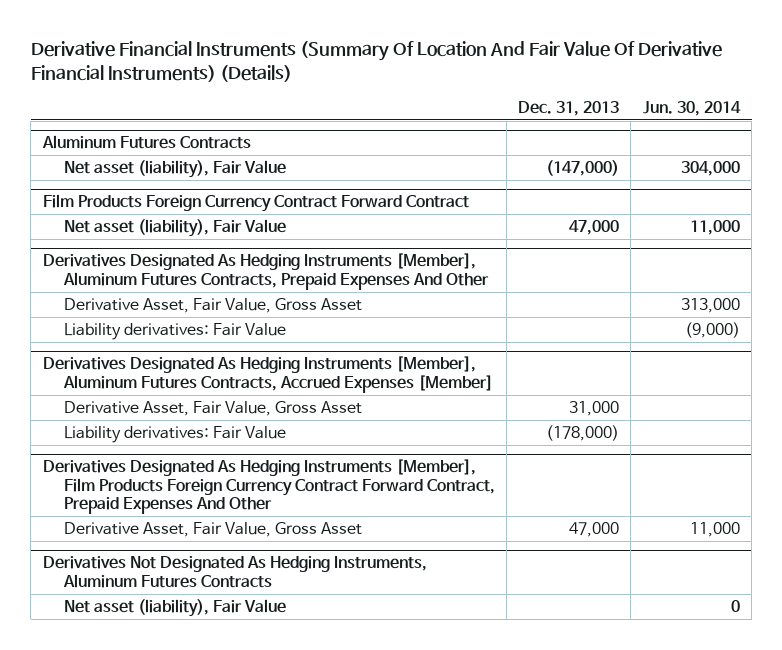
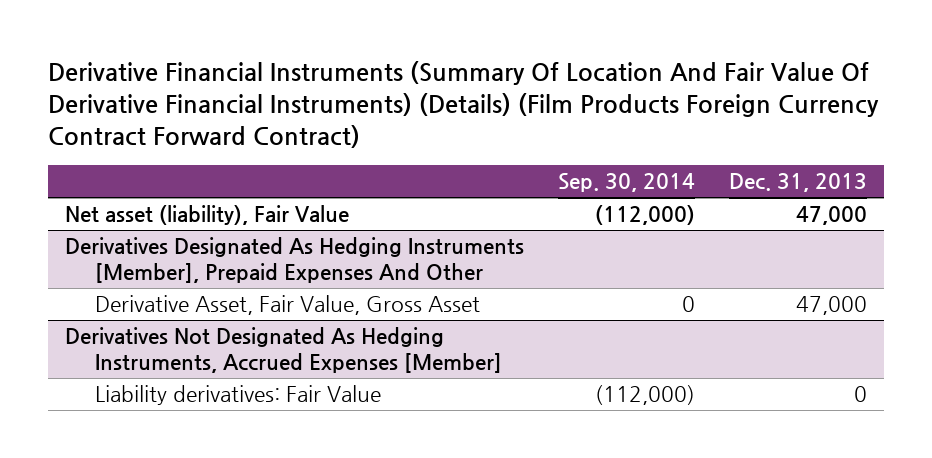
- Derivative Financial Instruments (Summary Of Location And Fair Value Of Derivative Financial Instruments) (Details)
+ Derivative Financial Instruments (Summary Of Location And Fair Value Of Derivative Financial Instruments) (Details) (Film Products Foreign Currency Contract Forward Contract)
- | Dec. 31, 2013 | Jun. 30, 2014
+ | Sep. 30, 2014 | Dec. 31, 2013
- Aluminum Futures Contracts
- Net asset (liability), Fair Value | (147,000) | 304,000
- Film Products Foreign Currency Contract Forward Contract
- Derivatives Designated As Hedging Instruments [Member], Aluminum Futures Contracts, Prepaid Expenses And Other
- Derivative Asset, Fair Value, Gross Asset | | 313,000
- Liability derivatives: Fair Value | | (9,000)
- Derivatives Designated As Hedging Instruments [Member], Aluminum Futures Contracts, Accrued Expenses [Member]
- Derivative Asset, Fair Value, Gross Asset | 31,000 |
- Liability derivatives: Fair Value | (178,000) |
- Derivatives Designated As Hedging Instruments [Member], Film Products Foreign Currency Contract Forward Contract, Prepaid Expenses And Other
+ Derivatives Designated As Hedging Instruments [Member], Prepaid Expenses And Other
- Derivatives Not Designated As Hedging Instruments, Aluminum Futures Contracts
- Net asset (liability), Fair Value | | 0
+ Derivatives Not Designated As Hedging Instruments, Accrued Expenses [Member]
+ Liability derivatives: Fair Value | (112,000) | 0

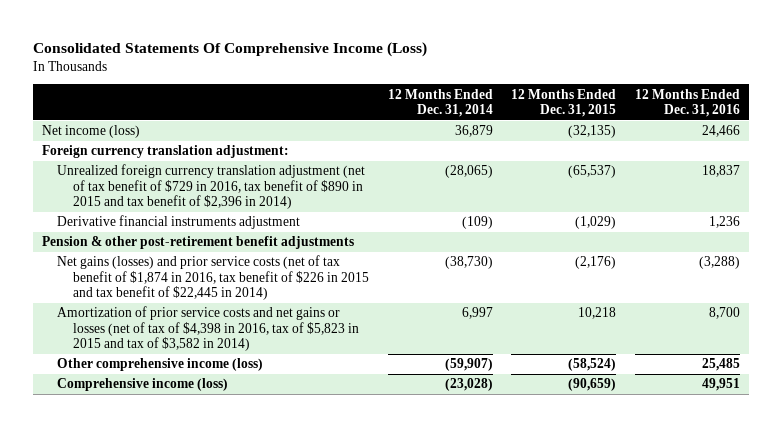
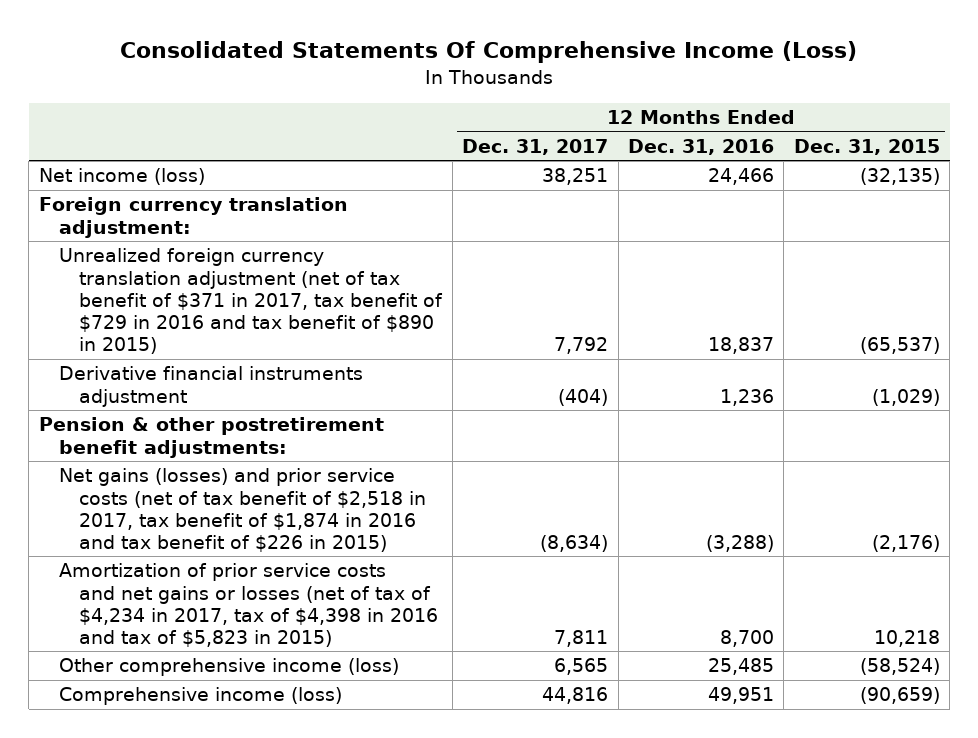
- | 12 Months Ended Dec. 31, 2014 | 12 Months Ended Dec. 31, 2015 | 12 Months Ended Dec. 31, 2016
+ | 12 Months Ended Dec. 31, 2017 | 12 Months Ended Dec. 31, 2016 | 12 Months Ended Dec. 31, 2015
- Unrealized foreign currency translation adjustment (net of tax benefit of $729 in 2016, tax benefit of $890 in 2015 and tax benefit of $2,396 in 2014) | (28,065) | (65,537) | 18,837
+ Unrealized foreign currency translation adjustment (net of tax benefit of $371 in 2017, tax benefit of $729 in 2016 and tax benefit of $890 in 2015) | 7,792 | 18,837 | (65,537)
- Pension & other post-retirement benefit adjustments
- Net gains (losses) and prior service costs (net of tax benefit of $1,874 in 2016, tax benefit of $226 in 2015 and tax benefit of $22,445 in 2014) | (38,730) | (2,176) | (3,288)
- Amortization of prior service costs and net gains or losses (net of tax of $4,398 in 2016, tax of $5,823 in 2015 and tax of $3,582 in 2014) | 6,997 | 10,218 | 8,700
+ Pension & other postretirement benefit adjustments:
+ Net gains (losses) and prior service costs (net of tax benefit of $2,518 in 2017, tax benefit of $1,874 in 2016 and tax benefit of $226 in 2015) | (8,634) | (3,288) | (2,176)
+ Amortization of prior service costs and net gains or losses (net of tax of $4,234 in 2017, tax of $4,398 in 2016 and tax of $5,823 in 2015) | 7,811 | 8,700 | 10,218

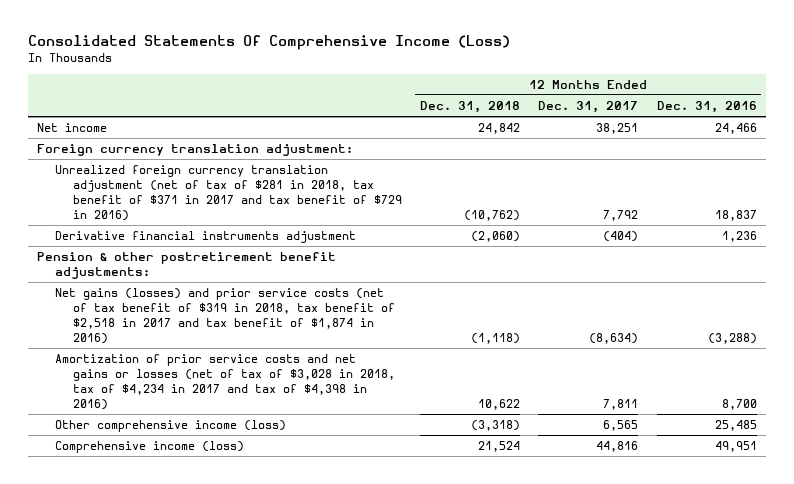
- | 12 Months Ended Dec. 31, 2017 | 12 Months Ended Dec. 31, 2016 | 12 Months Ended Dec. 31, 2015
+ | 12 Months Ended Dec. 31, 2018 | 12 Months Ended Dec. 31, 2017 | 12 Months Ended Dec. 31, 2016
- Net income (loss) | 38,251 | 24,466 | (32,135)
+ Net income | 24,842 | 38,251 | 24,466
- Unrealized foreign currency translation adjustment (net of tax benefit of $371 in 2017, tax benefit of $729 in 2016 and tax benefit of $890 in 2015) | 7,792 | 18,837 | (65,537)
+ Unrealized foreign currency translation adjustment (net of tax of $281 in 2018, tax benefit of $371 in 2017 and tax benefit of $729 in 2016) | (10,762) | 7,792 | 18,837
- Net gains (losses) and prior service costs (net of tax benefit of $2,518 in 2017, tax benefit of $1,874 in 2016 and tax benefit of $226 in 2015) | (8,634) | (3,288) | (2,176)
- Amortization of prior service costs and net gains or losses (net of tax of $4,234 in 2017, tax of $4,398 in 2016 and tax of $5,823 in 2015) | 7,811 | 8,700 | 10,218
+ Net gains (losses) and prior service costs (net of tax benefit of $319 in 2018, tax benefit of $2,518 in 2017 and tax benefit of $1,874 in 2016) | (1,118) | (8,634) | (3,288)
+ Amortization of prior service costs and net gains or losses (net of tax of $3,028 in 2018, tax of $4,234 in 2017 and tax of $4,398 in 2016) | 10,622 | 7,811 | 8,700

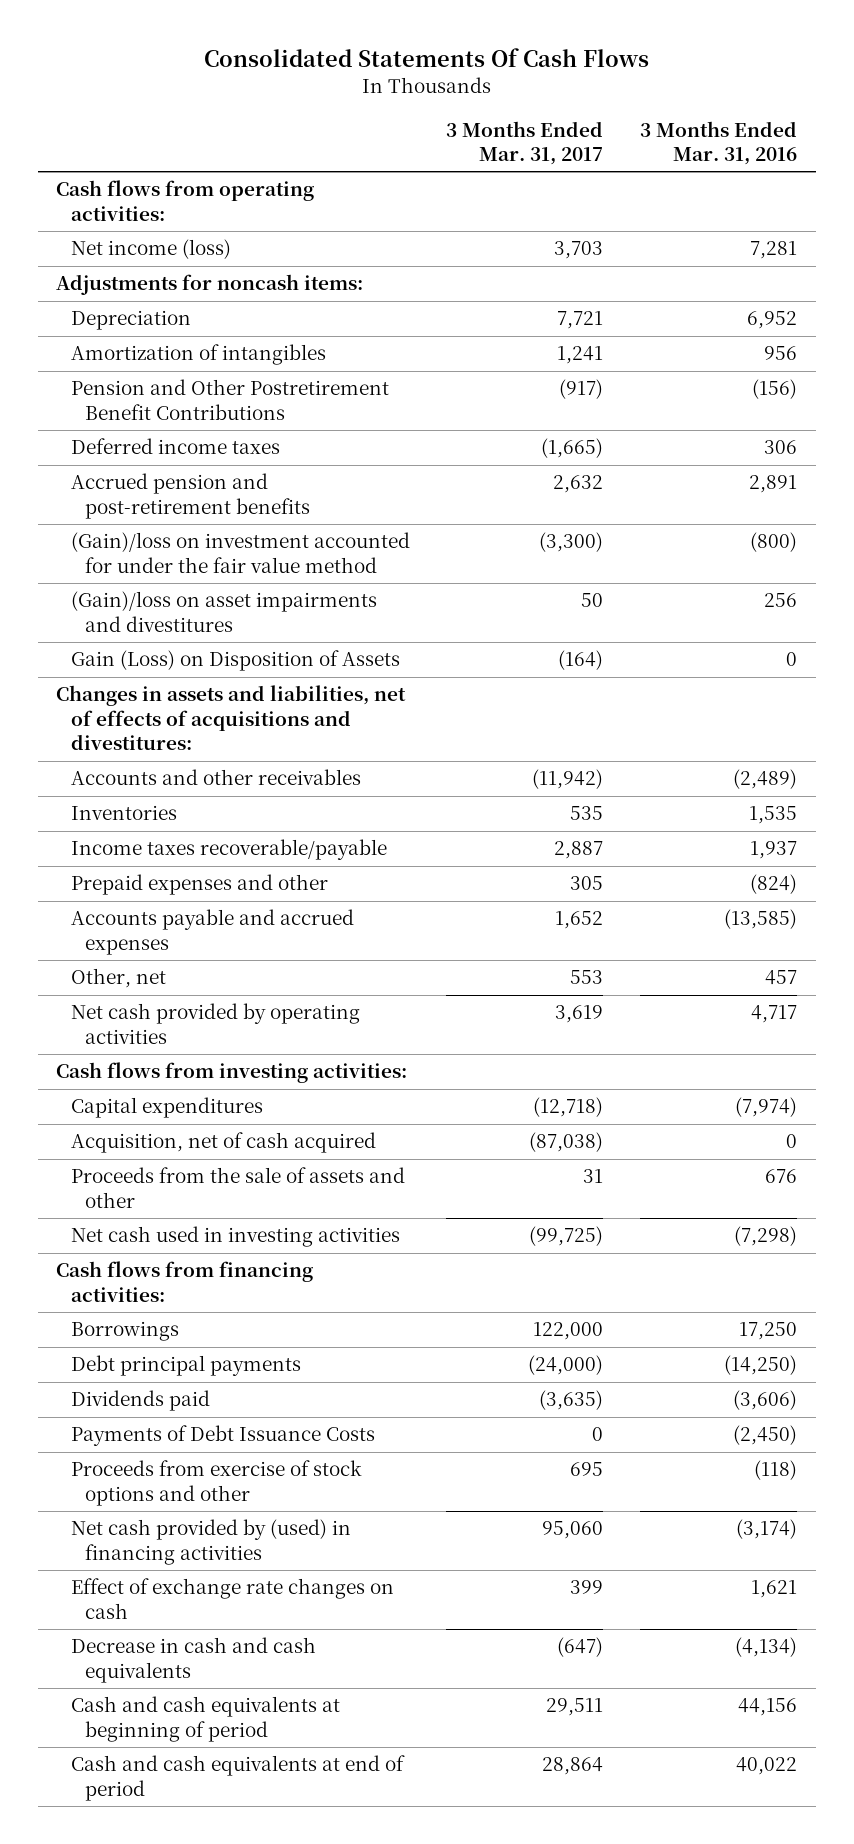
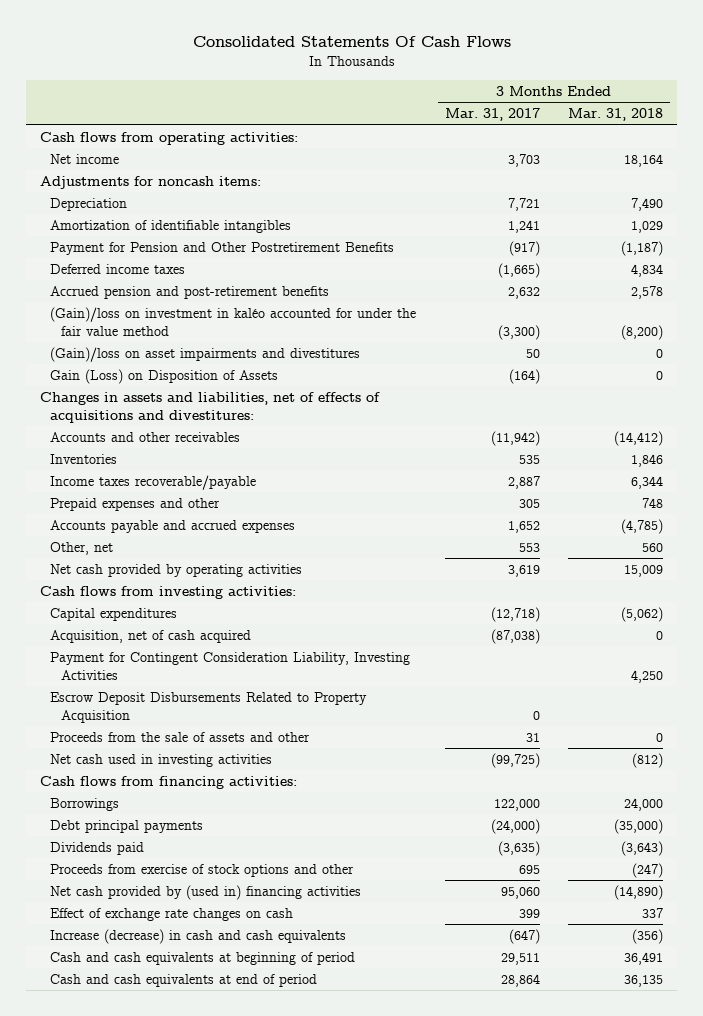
- | 3 Months Ended Mar. 31, 2017 | 3 Months Ended Mar. 31, 2016
+ | 3 Months Ended Mar. 31, 2017 | 3 Months Ended Mar. 31, 2018
- Net income (loss) | 3,703 | 7,281
+ Net income | 3,703 | 18,164
- Amortization of intangibles | 1,241 | 956
- Pension and Other Postretirement Benefit Contributions | (917) | (156)
+ Amortization of identifiable intangibles | 1,241 | 1,029
+ Payment for Pension and Other Postretirement Benefits | (917) | (1,187)
- (Gain)/loss on investment accounted for under the fair value method | (3,300) | (800)
+ (Gain)/loss on investment in kaléo accounted for under the fair value method | (3,300) | (8,200)
+ Payment for Contingent Consideration Liability, Investing Activities | | 4,250
+ Escrow Deposit Disbursements Related to Property Acquisition | 0 |
- Payments of Debt Issuance Costs | 0 | (2,450)
- Net cash provided by (used) in financing activities | 95,060 | (3,174)
+ Net cash provided by (used in) financing activities | 95,060 | (14,890)
- Decrease in cash and cash equivalents | (647) | (4,134)
+ Increase (decrease) in cash and cash equivalents | (647) | (356)

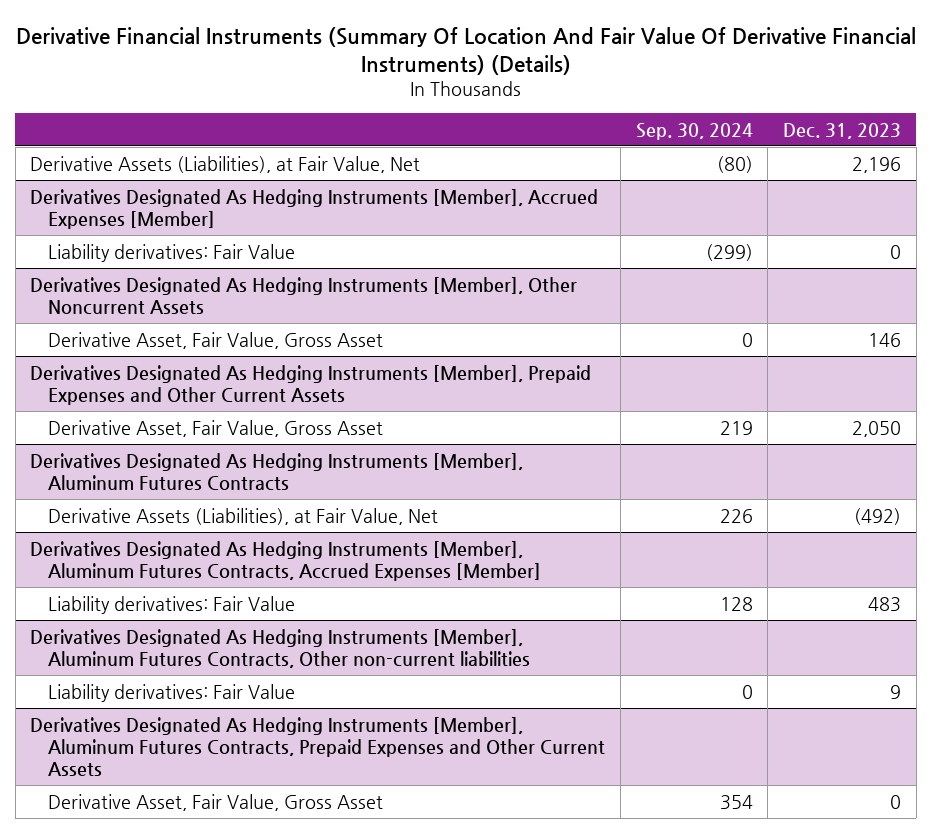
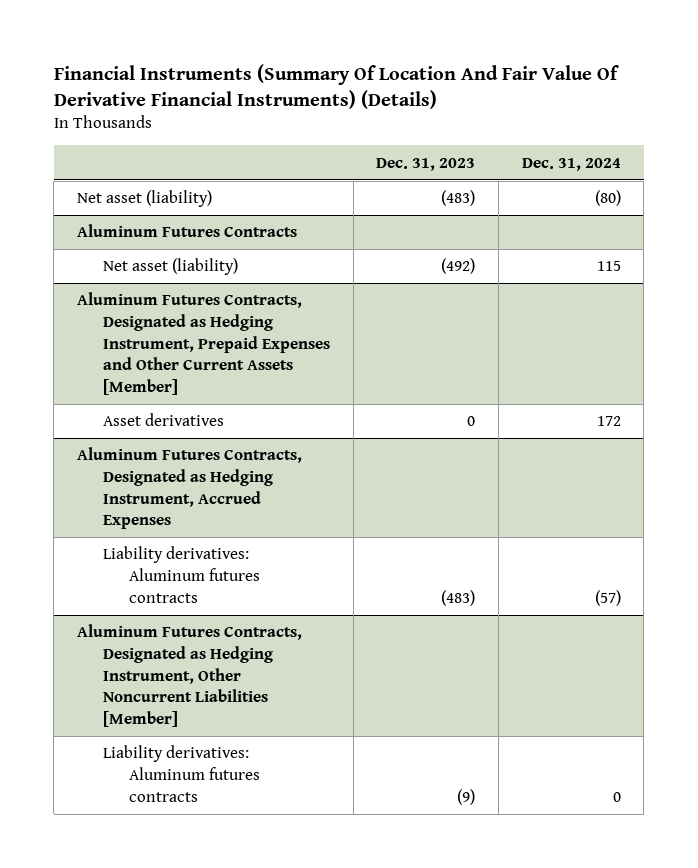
- Derivative Financial Instruments (Summary Of Location And Fair Value Of Derivative Financial Instruments) (Details)
+ Financial Instruments (Summary Of Location And Fair Value Of Derivative Financial Instruments) (Details)
- | Sep. 30, 2024 | Dec. 31, 2023
+ | Dec. 31, 2023 | Dec. 31, 2024
- Derivative Assets (Liabilities), at Fair Value, Net | (80) | 2,196
- Derivatives Designated As Hedging Instruments [Member], Accrued Expenses [Member]
- Liability derivatives: Fair Value | (299) | 0
- Derivatives Designated As Hedging Instruments [Member], Other Noncurrent Assets
- Derivative Asset, Fair Value, Gross Asset | 0 | 146
- Derivatives Designated As Hedging Instruments [Member], Prepaid Expenses and Other Current Assets
- Derivative Asset, Fair Value, Gross Asset | 219 | 2,050
- Derivatives Designated As Hedging Instruments [Member], Aluminum Futures Contracts
- Derivative Assets (Liabilities), at Fair Value, Net | 226 | (492)
- Derivatives Designated As Hedging Instruments [Member], Aluminum Futures Contracts, Accrued Expenses [Member]
- Liability derivatives: Fair Value | 128 | 483
- Derivatives Designated As Hedging Instruments [Member], Aluminum Futures Contracts, Other non-current liabilities
- Liability derivatives: Fair Value | 0 | 9
- Derivatives Designated As Hedging Instruments [Member], Aluminum Futures Contracts, Prepaid Expenses and Other Current Assets
- Derivative Asset, Fair Value, Gross Asset | 354 | 0
+ Net asset (liability) | (483) | (80)
+ Aluminum Futures Contracts
+ Net asset (liability) | (492) | 115
+ Aluminum Futures Contracts, Designated as Hedging Instrument, Prepaid Expenses and Other Current Assets [Member]
+ Asset derivatives | 0 | 172
+ Aluminum Futures Contracts, Designated as Hedging Instrument, Accrued Expenses
+ Liability derivatives: Aluminum futures contracts | (483) | (57)
+ Aluminum Futures Contracts, Designated as Hedging Instrument, Other Noncurrent Liabilities [Member]
+ Liability derivatives: Aluminum futures contracts | (9) | 0

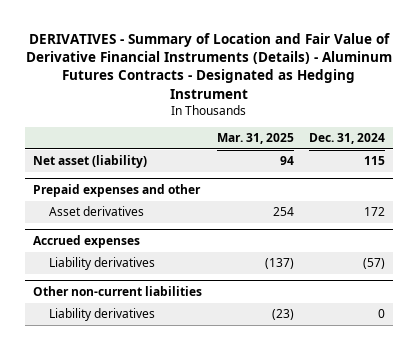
- Financial Instruments (Summary Of Location And Fair Value Of Derivative Financial Instruments) (Details)
+ DERIVATIVES - Summary of Location and Fair Value of Derivative Financial Instruments (Details) - Aluminum Futures Contracts - Designated as Hedging Instrument
- | Dec. 31, 2023 | Dec. 31, 2024
+ | Mar. 31, 2025 | Dec. 31, 2024
- Net asset (liability) | (483) | (80)
- Aluminum Futures Contracts
- Aluminum Futures Contracts, Designated as Hedging Instrument, Prepaid Expenses and Other Current Assets [Member]
+ Prepaid expenses and other
- Aluminum Futures Contracts, Designated as Hedging Instrument, Accrued Expenses
- Liability derivatives: Aluminum futures contracts | (483) | (57)
- Aluminum Futures Contracts, Designated as Hedging Instrument, Other Noncurrent Liabilities [Member]
- Liability derivatives: Aluminum futures contracts | (9) | 0
+ Accrued expenses
+ Liability derivatives | (137) | (57)
+ Other non-current liabilities
+ Liability derivatives | (23) | 0

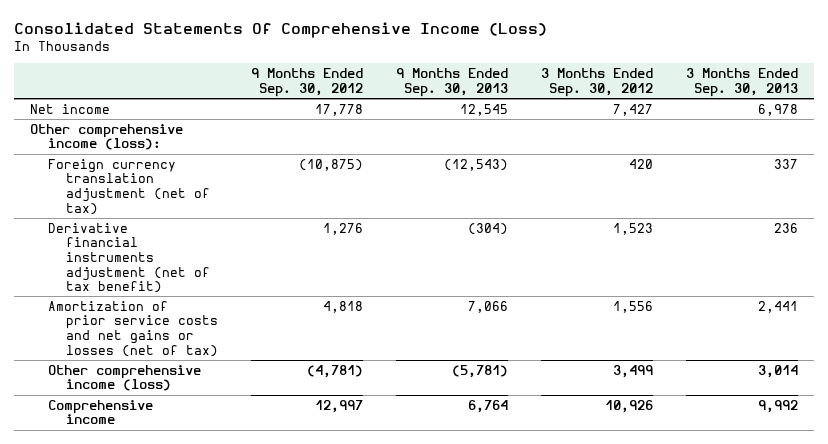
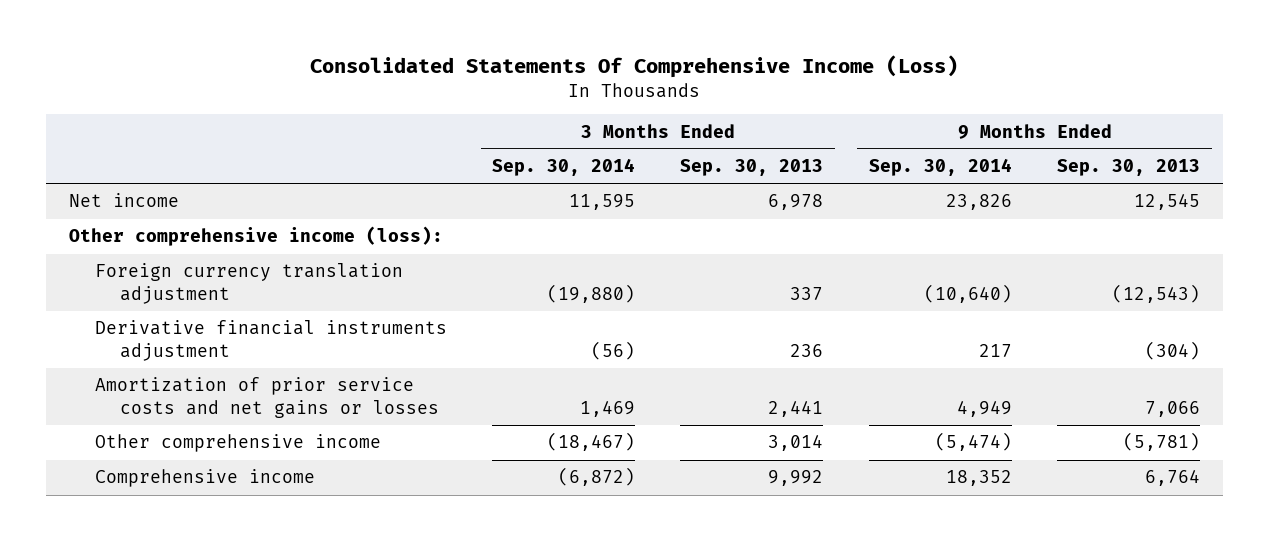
- | 9 Months Ended Sep. 30, 2012 | 9 Months Ended Sep. 30, 2013 | 3 Months Ended Sep. 30, 2012 | 3 Months Ended Sep. 30, 2013
+ | 3 Months Ended Sep. 30, 2014 | 3 Months Ended Sep. 30, 2013 | 9 Months Ended Sep. 30, 2014 | 9 Months Ended Sep. 30, 2013
- Foreign currency translation adjustment (net of tax) | (10,875) | (12,543) | 420 | 337
- Derivative financial instruments adjustment (net of tax benefit) | 1,276 | (304) | 1,523 | 236
- Amortization of prior service costs and net gains or losses (net of tax) | 4,818 | 7,066 | 1,556 | 2,441
- Other comprehensive income (loss) | (4,781) | (5,781) | 3,499 | 3,014
+ Foreign currency translation adjustment | (19,880) | 337 | (10,640) | (12,543)
+ Derivative financial instruments adjustment | (56) | 236 | 217 | (304)
+ Amortization of prior service costs and net gains or losses | 1,469 | 2,441 | 4,949 | 7,066
+ Other comprehensive income | (18,467) | 3,014 | (5,474) | (5,781)

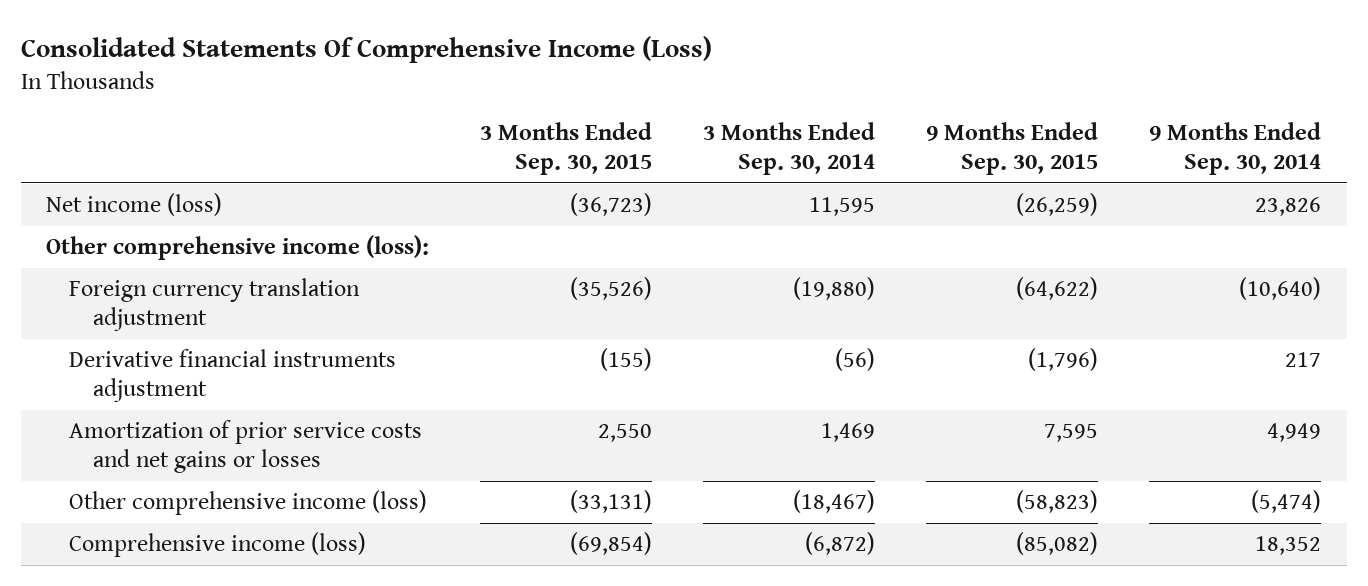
- | 3 Months Ended Sep. 30, 2014 | 3 Months Ended Sep. 30, 2013 | 9 Months Ended Sep. 30, 2014 | 9 Months Ended Sep. 30, 2013
+ | 3 Months Ended Sep. 30, 2015 | 3 Months Ended Sep. 30, 2014 | 9 Months Ended Sep. 30, 2015 | 9 Months Ended Sep. 30, 2014
- Net income | 11,595 | 6,978 | 23,826 | 12,545
+ Net income (loss) | (36,723) | 11,595 | (26,259) | 23,826
- Other comprehensive income | (18,467) | 3,014 | (5,474) | (5,781)
- Comprehensive income | (6,872) | 9,992 | 18,352 | 6,764
+ Other comprehensive income (loss) | (33,131) | (18,467) | (58,823) | (5,474)
+ Comprehensive income (loss) | (69,854) | (6,872) | (85,082) | 18,352

